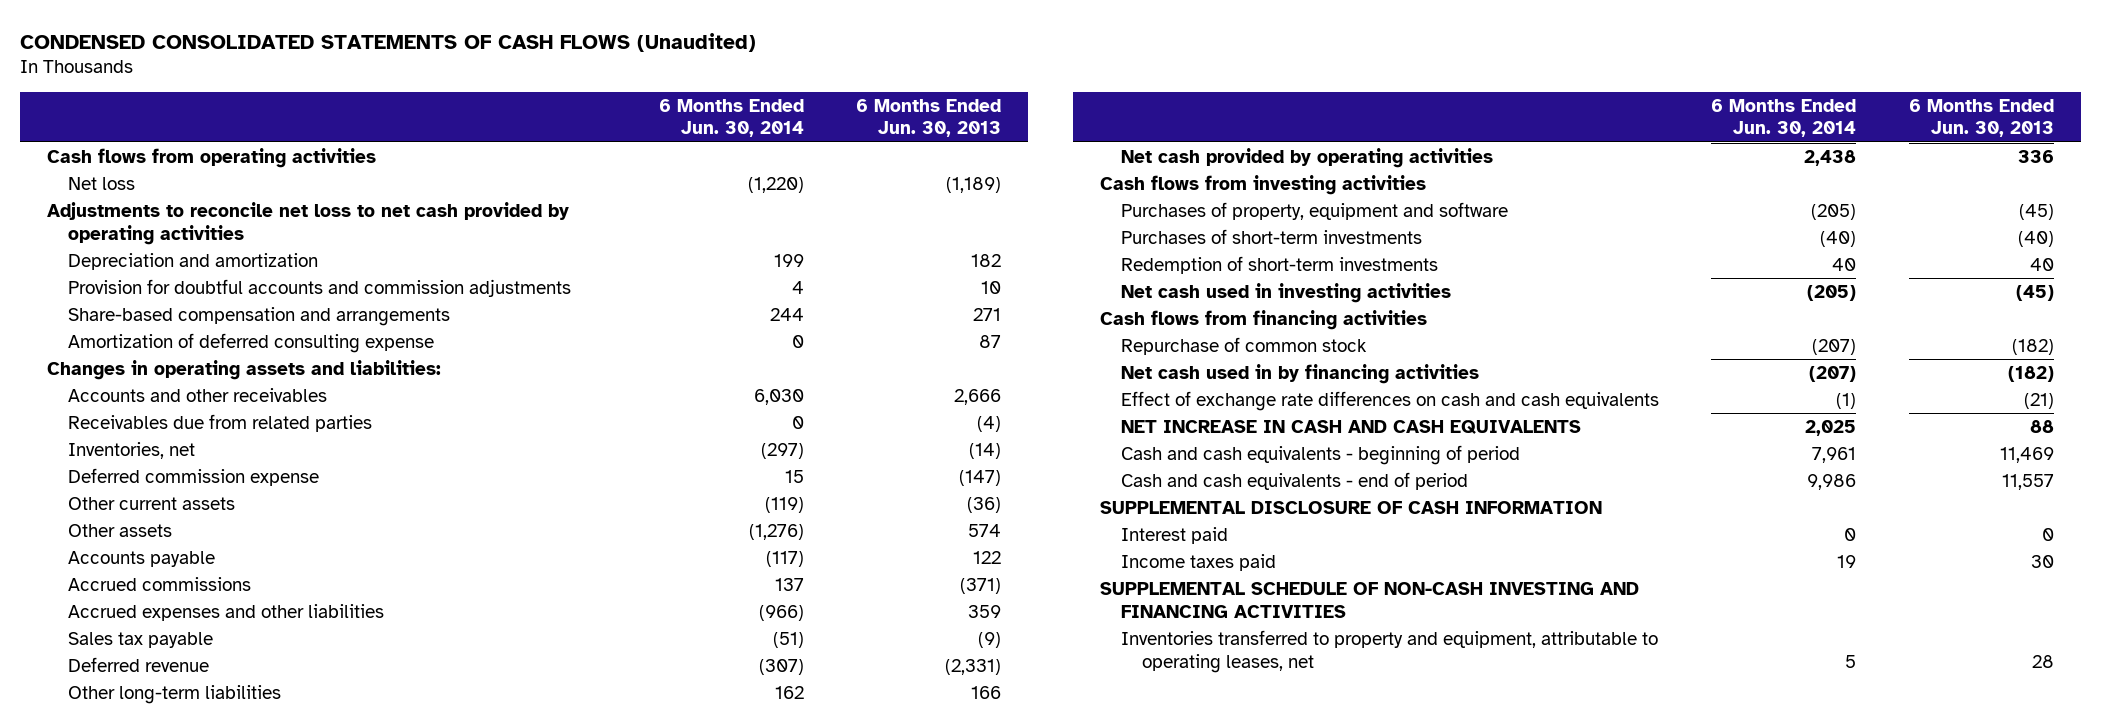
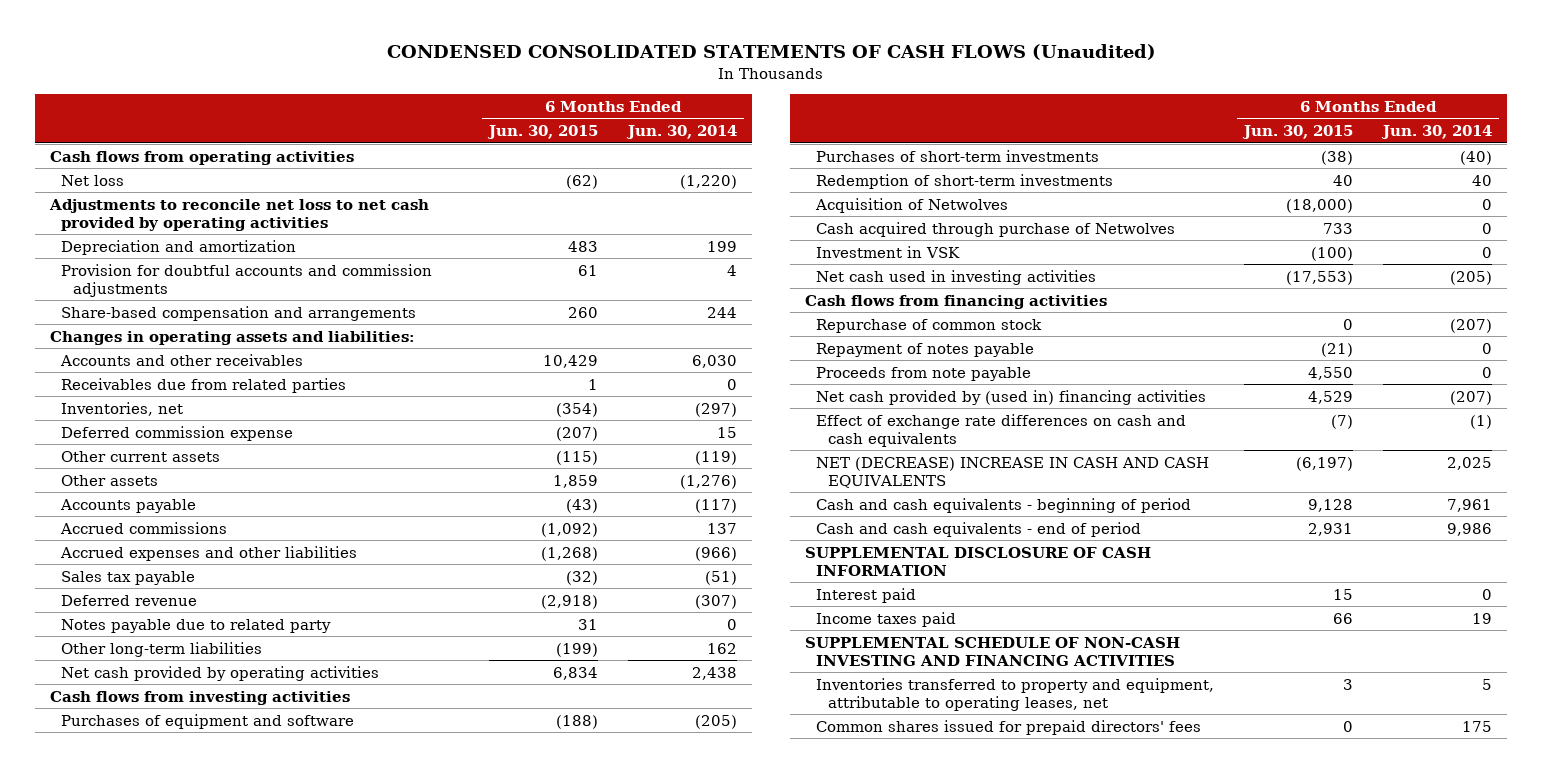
- | 6 Months Ended Jun. 30, 2014 | 6 Months Ended Jun. 30, 2013
+ | 6 Months Ended Jun. 30, 2015 | 6 Months Ended Jun. 30, 2014
- Amortization of deferred consulting expense | 0 | 87
+ Notes payable due to related party | 31 | 0
- Purchases of property, equipment and software | (205) | (45)
+ Purchases of equipment and software | (188) | (205)
+ Acquisition of Netwolves | (18,000) | 0
+ Cash acquired through purchase of Netwolves | 733 | 0
+ Investment in VSK | (100) | 0
- Net cash used in by financing activities | (207) | (182)
+ Repayment of notes payable | (21) | 0
+ Proceeds from note payable | 4,550 | 0
+ Net cash provided by (used in) financing activities | 4,529 | (207)
- NET INCREASE IN CASH AND CASH EQUIVALENTS | 2,025 | 88
+ NET (DECREASE) INCREASE IN CASH AND CASH EQUIVALENTS | (6,197) | 2,025
+ Common shares issued for prepaid directors' fees | 0 | 175

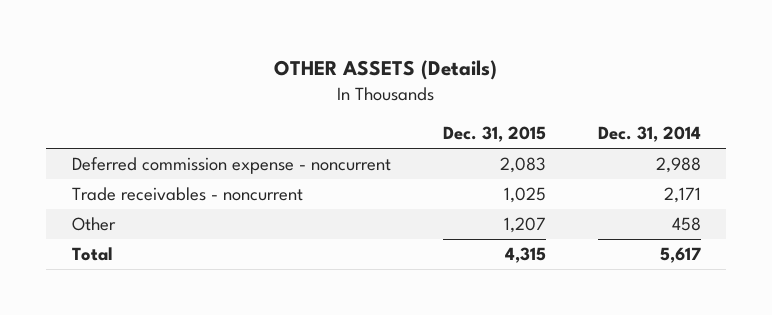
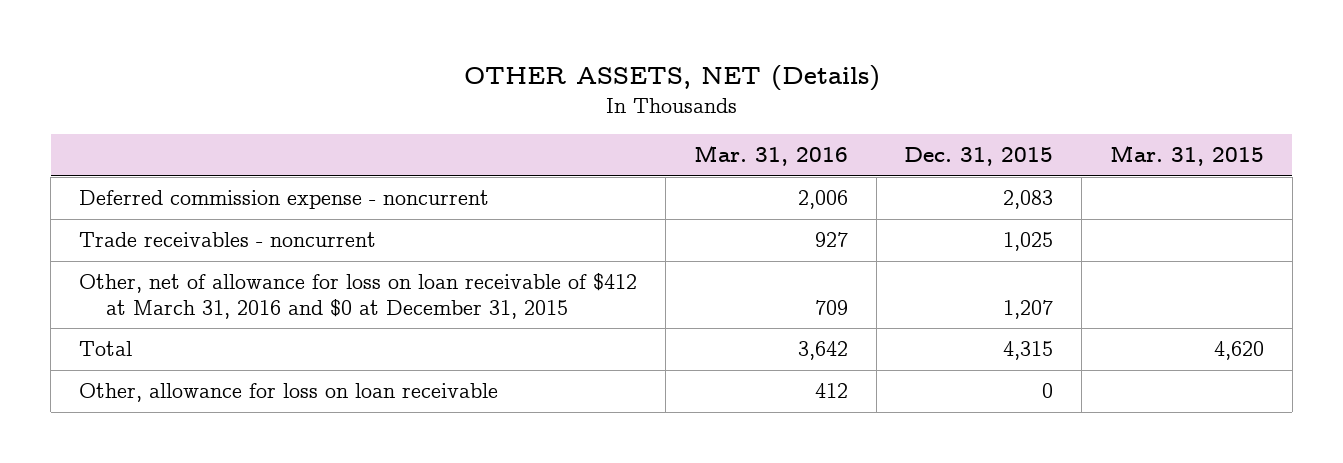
- OTHER ASSETS (Details)
+ OTHER ASSETS, NET (Details)
- | Dec. 31, 2015 | Dec. 31, 2014
+ | Mar. 31, 2016 | Dec. 31, 2015 | Mar. 31, 2015
- Other | 1,207 | 458
+ Other, net of allowance for loss on loan receivable of $412 at March 31, 2016 and $0 at December 31, 2015 | 709 | 1,207 |
+ Other, allowance for loss on loan receivable | 412 | 0 |

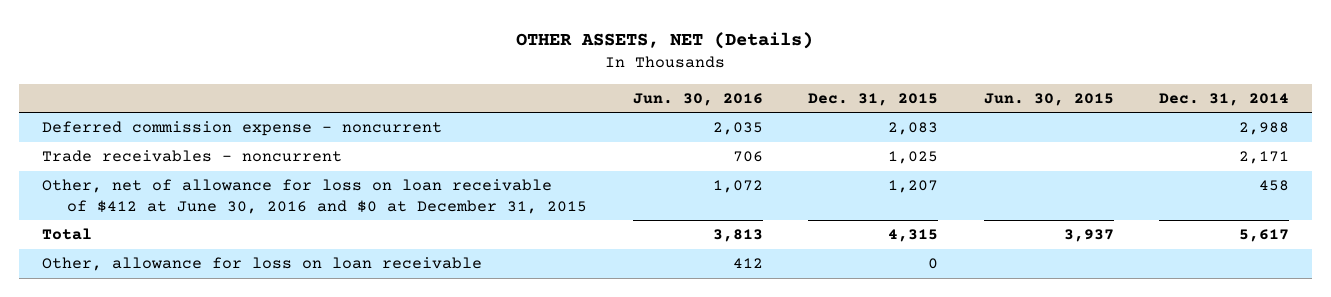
- | Mar. 31, 2016 | Dec. 31, 2015 | Mar. 31, 2015
+ | Jun. 30, 2016 | Dec. 31, 2015 | Jun. 30, 2015 | Dec. 31, 2014
- Other, net of allowance for loss on loan receivable of $412 at March 31, 2016 and $0 at December 31, 2015 | 709 | 1,207 |
+ Other, net of allowance for loss on loan receivable of $412 at June 30, 2016 and $0 at December 31, 2015 | 1,072 | 1,207 | | 458

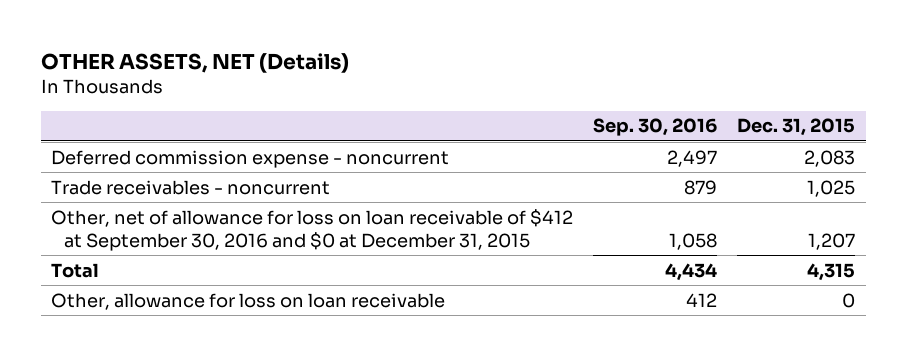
- | Jun. 30, 2016 | Dec. 31, 2015 | Jun. 30, 2015 | Dec. 31, 2014
+ | Sep. 30, 2016 | Dec. 31, 2015
- Other, net of allowance for loss on loan receivable of $412 at June 30, 2016 and $0 at December 31, 2015 | 1,072 | 1,207 | | 458
+ Other, net of allowance for loss on loan receivable of $412 at September 30, 2016 and $0 at December 31, 2015 | 1,058 | 1,207

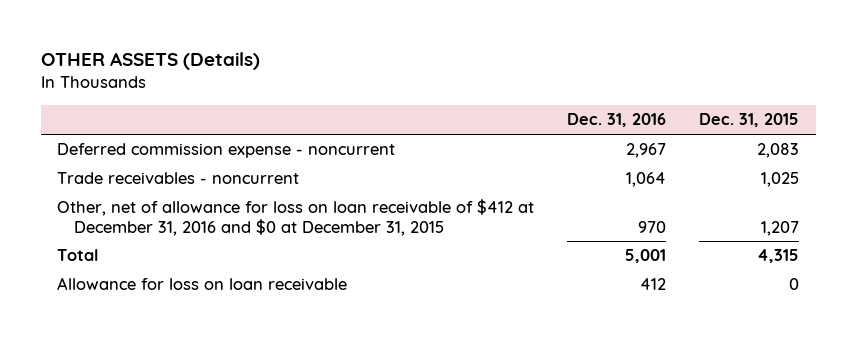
- OTHER ASSETS, NET (Details)
+ OTHER ASSETS (Details)
- | Sep. 30, 2016 | Dec. 31, 2015
+ | Dec. 31, 2016 | Dec. 31, 2015
- Other, net of allowance for loss on loan receivable of $412 at September 30, 2016 and $0 at December 31, 2015 | 1,058 | 1,207
+ Other, net of allowance for loss on loan receivable of $412 at December 31, 2016 and $0 at December 31, 2015 | 970 | 1,207
- Other, allowance for loss on loan receivable | 412 | 0
+ Allowance for loss on loan receivable | 412 | 0

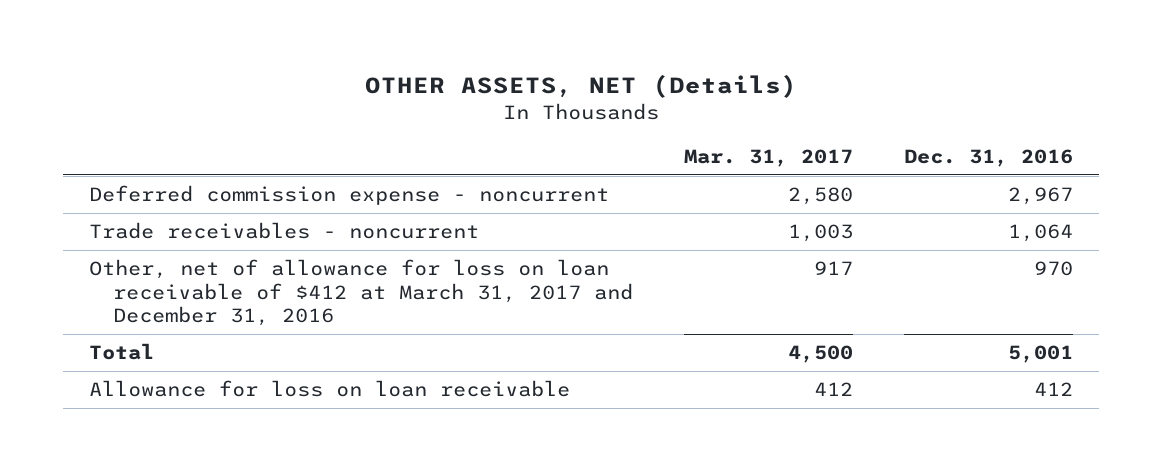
- OTHER ASSETS (Details)
+ OTHER ASSETS, NET (Details)
- | Dec. 31, 2016 | Dec. 31, 2015
+ | Mar. 31, 2017 | Dec. 31, 2016
- Other, net of allowance for loss on loan receivable of $412 at December 31, 2016 and $0 at December 31, 2015 | 970 | 1,207
+ Other, net of allowance for loss on loan receivable of $412 at March 31, 2017 and December 31, 2016 | 917 | 970

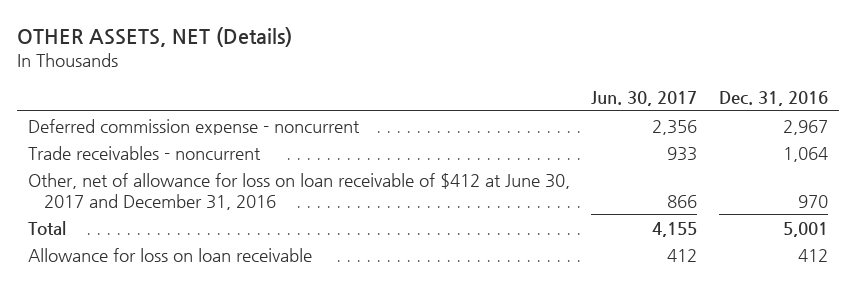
- | Mar. 31, 2017 | Dec. 31, 2016
+ | Jun. 30, 2017 | Dec. 31, 2016
- Other, net of allowance for loss on loan receivable of $412 at March 31, 2017 and December 31, 2016 | 917 | 970
+ Other, net of allowance for loss on loan receivable of $412 at June 30, 2017 and December 31, 2016 | 866 | 970

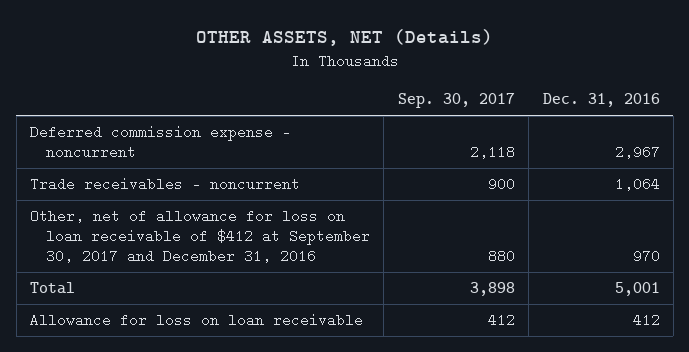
- | Jun. 30, 2017 | Dec. 31, 2016
+ | Sep. 30, 2017 | Dec. 31, 2016
- Other, net of allowance for loss on loan receivable of $412 at June 30, 2017 and December 31, 2016 | 866 | 970
+ Other, net of allowance for loss on loan receivable of $412 at September 30, 2017 and December 31, 2016 | 880 | 970

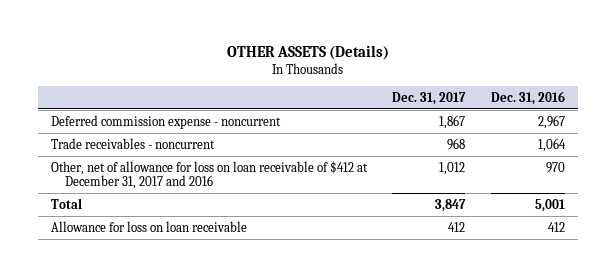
- OTHER ASSETS, NET (Details)
+ OTHER ASSETS (Details)
- | Sep. 30, 2017 | Dec. 31, 2016
+ | Dec. 31, 2017 | Dec. 31, 2016
- Other, net of allowance for loss on loan receivable of $412 at September 30, 2017 and December 31, 2016 | 880 | 970
+ Other, net of allowance for loss on loan receivable of $412 at December 31, 2017 and 2016 | 1,012 | 970

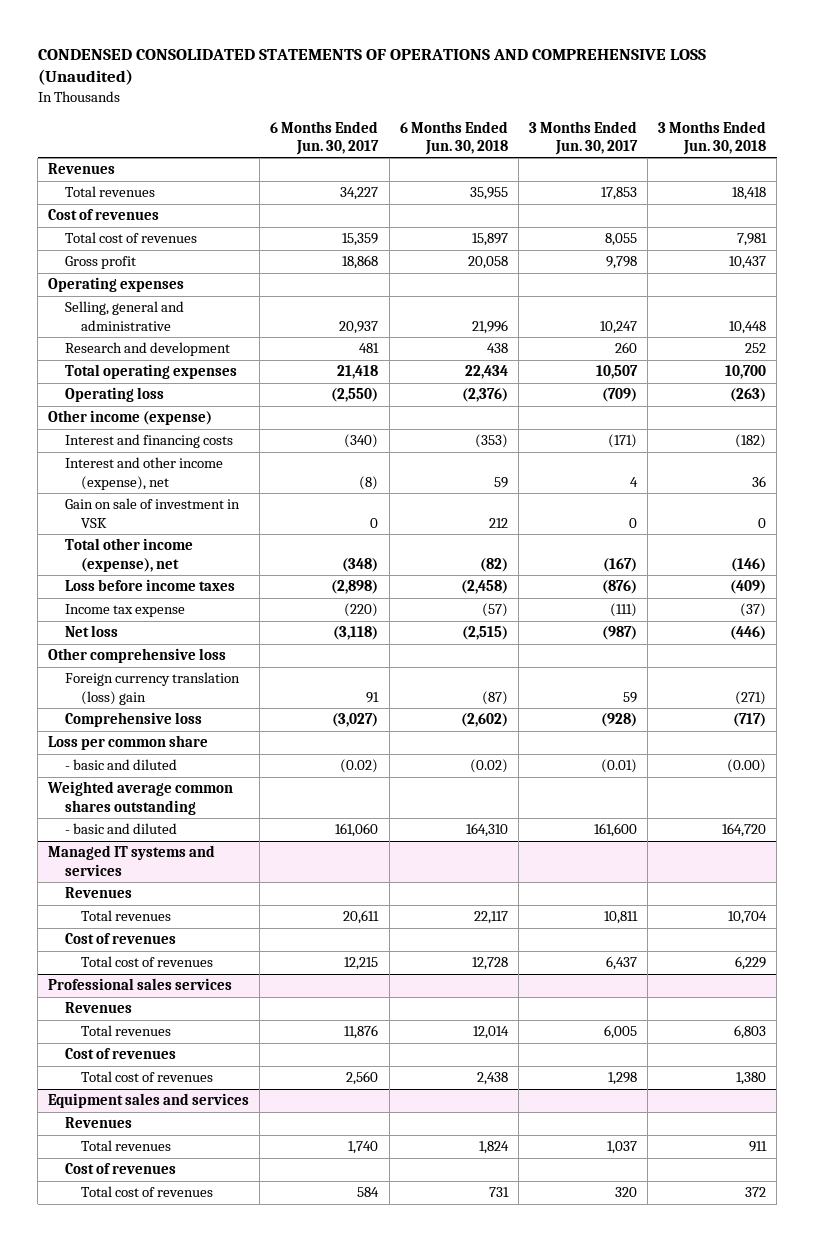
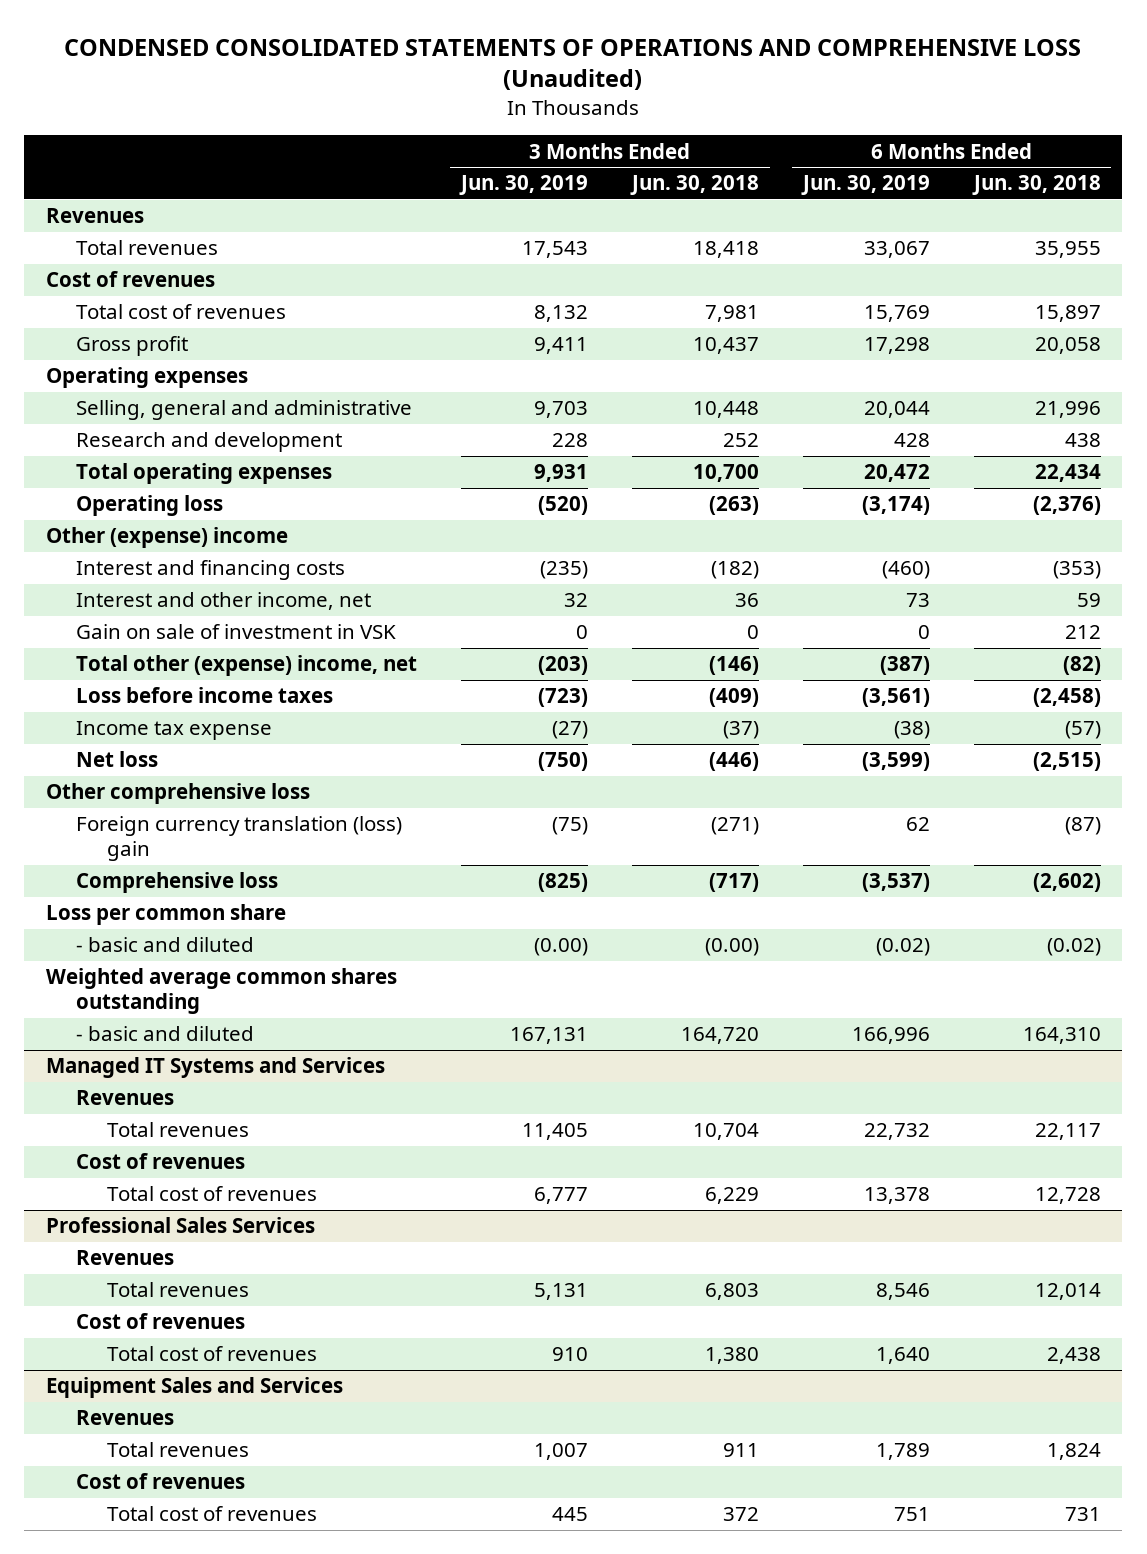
- | 6 Months Ended Jun. 30, 2017 | 6 Months Ended Jun. 30, 2018 | 3 Months Ended Jun. 30, 2017 | 3 Months Ended Jun. 30, 2018
+ | 3 Months Ended Jun. 30, 2019 | 3 Months Ended Jun. 30, 2018 | 6 Months Ended Jun. 30, 2019 | 6 Months Ended Jun. 30, 2018
- Other income (expense)
+ Other (expense) income
- Interest and other income (expense), net | (8) | 59 | 4 | 36
+ Interest and other income, net | 32 | 36 | 73 | 59
- Total other income (expense), net | (348) | (82) | (167) | (146)
+ Total other (expense) income, net | (203) | (146) | (387) | (82)
- Managed IT systems and services
+ Managed IT Systems and Services
- Professional sales services
+ Professional Sales Services
- Equipment sales and services
+ Equipment Sales and Services

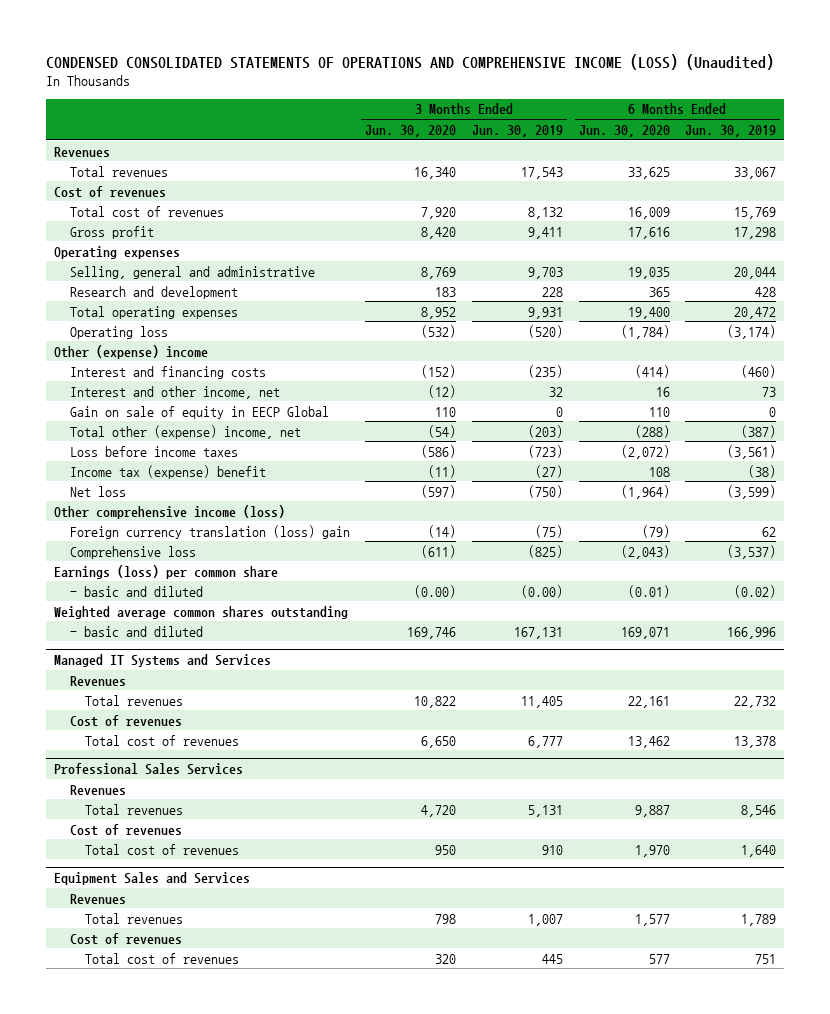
- CONDENSED CONSOLIDATED STATEMENTS OF OPERATIONS AND COMPREHENSIVE LOSS (Unaudited)
+ CONDENSED CONSOLIDATED STATEMENTS OF OPERATIONS AND COMPREHENSIVE INCOME (LOSS) (Unaudited)
- | 3 Months Ended Jun. 30, 2019 | 3 Months Ended Jun. 30, 2018 | 6 Months Ended Jun. 30, 2019 | 6 Months Ended Jun. 30, 2018
+ | 3 Months Ended Jun. 30, 2020 | 3 Months Ended Jun. 30, 2019 | 6 Months Ended Jun. 30, 2020 | 6 Months Ended Jun. 30, 2019
- Gain on sale of investment in VSK | 0 | 0 | 0 | 212
+ Gain on sale of equity in EECP Global | 110 | 0 | 110 | 0
- Income tax expense | (27) | (37) | (38) | (57)
+ Income tax (expense) benefit | (11) | (27) | 108 | (38)
- Other comprehensive loss
+ Other comprehensive income (loss)
- Loss per common share
+ Earnings (loss) per common share

